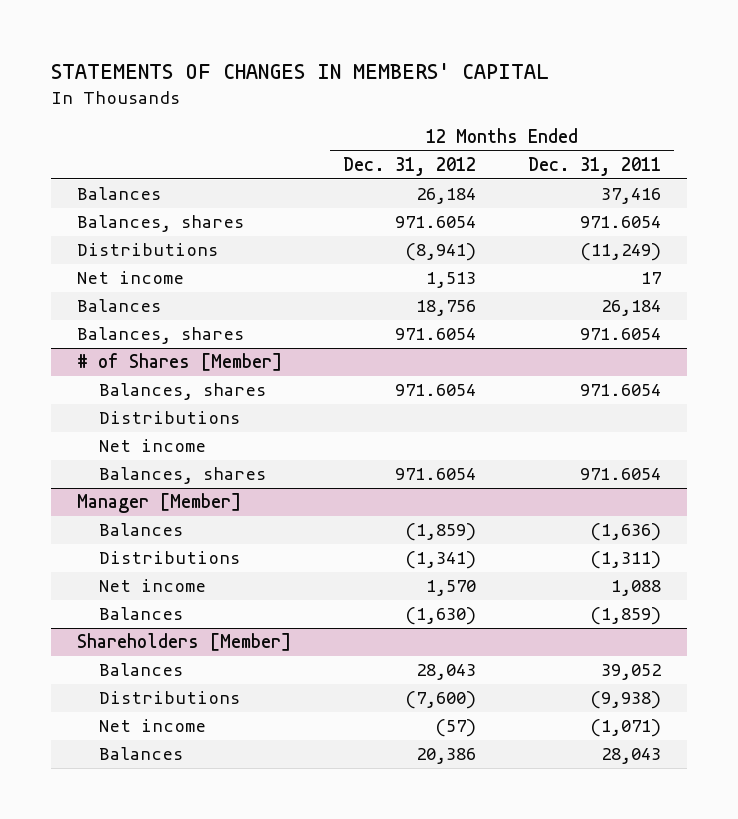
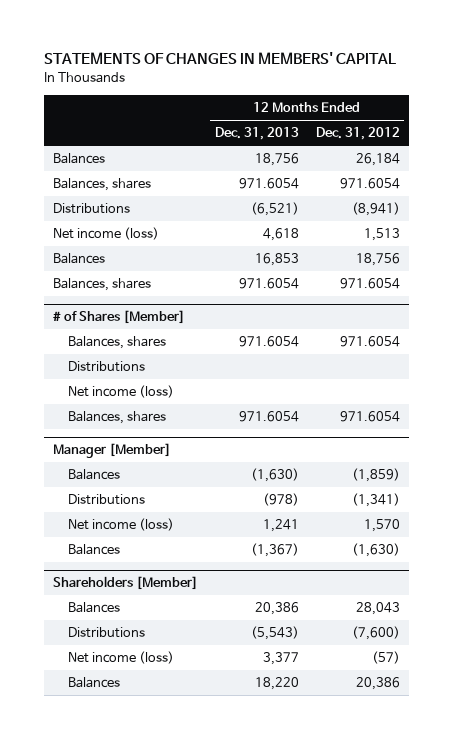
- | 12 Months Ended Dec. 31, 2012 | 12 Months Ended Dec. 31, 2011
+ | 12 Months Ended Dec. 31, 2013 | 12 Months Ended Dec. 31, 2012
- Net income | 1,513 | 17
+ Net income (loss) | 4,618 | 1,513
@ # of Shares [Member]
- Net income
+ Net income (loss)
@ Manager [Member]
- Net income | 1,570 | 1,088
+ Net income (loss) | 1,241 | 1,570
@ Shareholders [Member]
- Net income | (57) | (1,071)
+ Net income (loss) | 3,377 | (57)

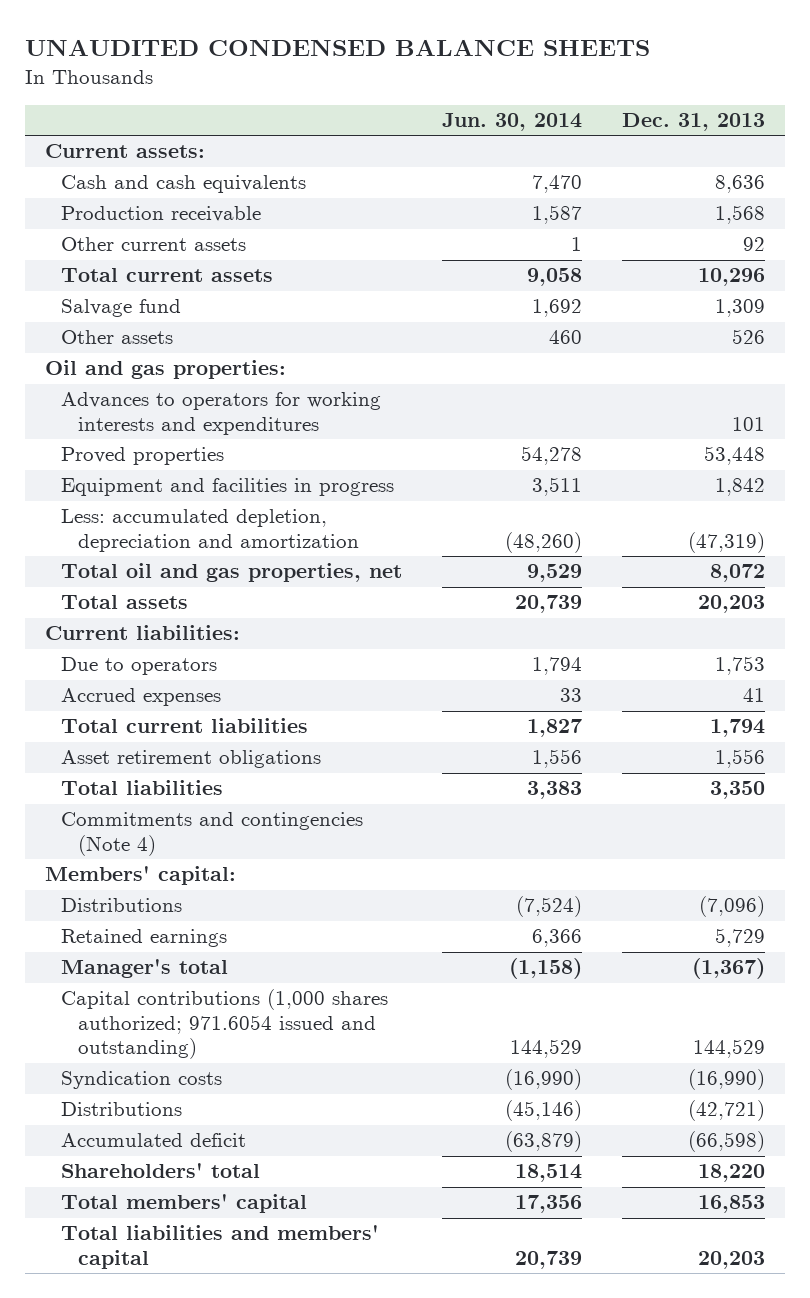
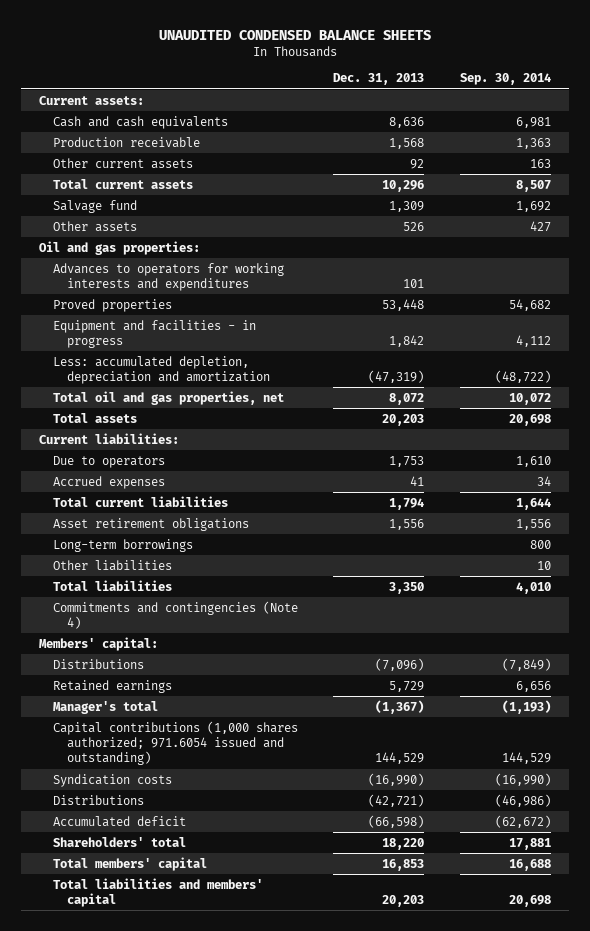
- | Jun. 30, 2014 | Dec. 31, 2013
+ | Dec. 31, 2013 | Sep. 30, 2014
- Equipment and facilities in progress | 3,511 | 1,842
+ Equipment and facilities - in progress | 1,842 | 4,112
+ Long-term borrowings | | 800
+ Other liabilities | | 10

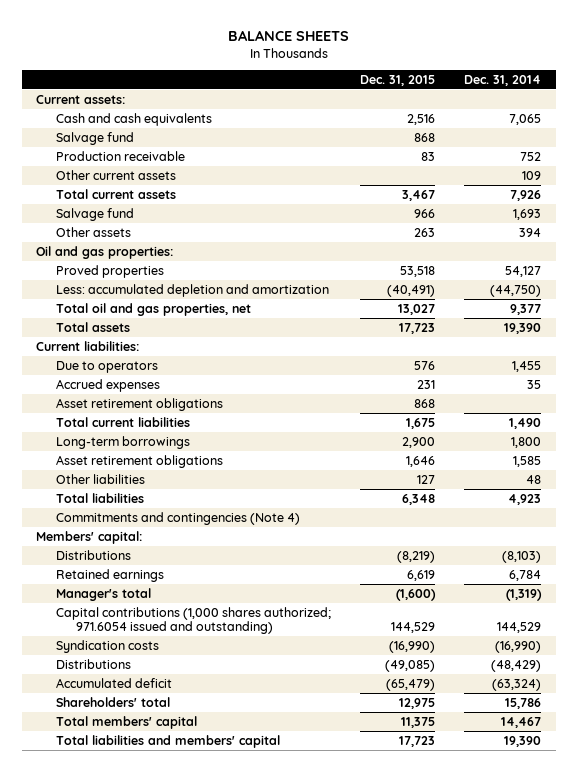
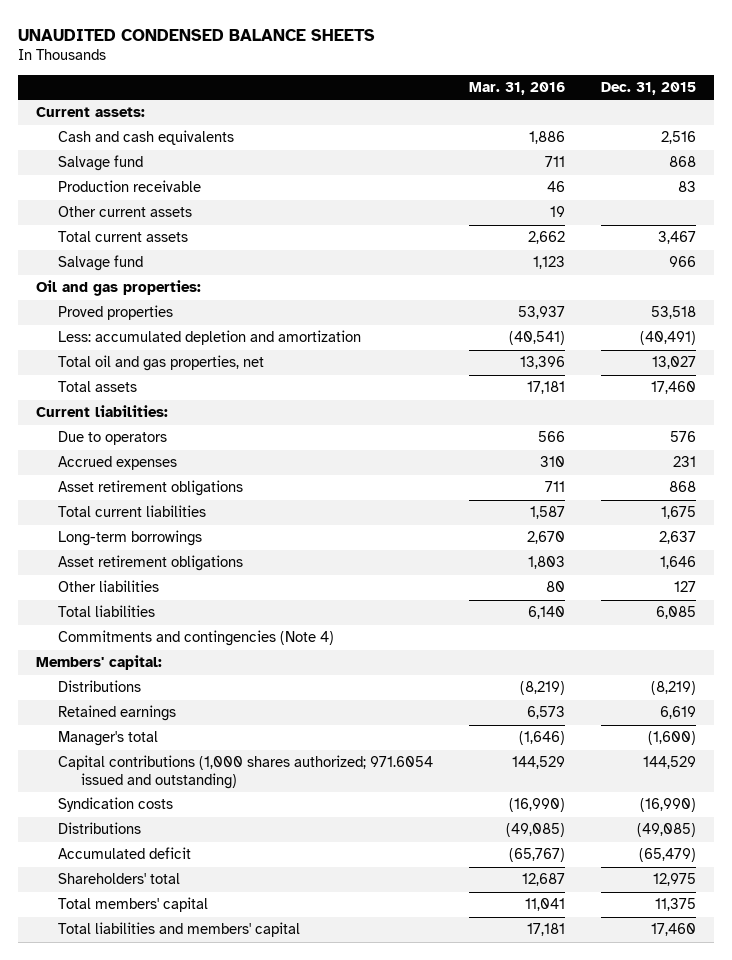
- BALANCE SHEETS
+ UNAUDITED CONDENSED BALANCE SHEETS
- | Dec. 31, 2015 | Dec. 31, 2014
+ | Mar. 31, 2016 | Dec. 31, 2015
- Other assets | 263 | 394
- Total assets | 17,723 | 19,390
+ Total assets | 17,181 | 17,460
- Long-term borrowings | 2,900 | 1,800
+ Long-term borrowings | 2,670 | 2,637
- Total liabilities | 6,348 | 4,923
+ Total liabilities | 6,140 | 6,085
- Total liabilities and members' capital | 17,723 | 19,390
+ Total liabilities and members' capital | 17,181 | 17,460

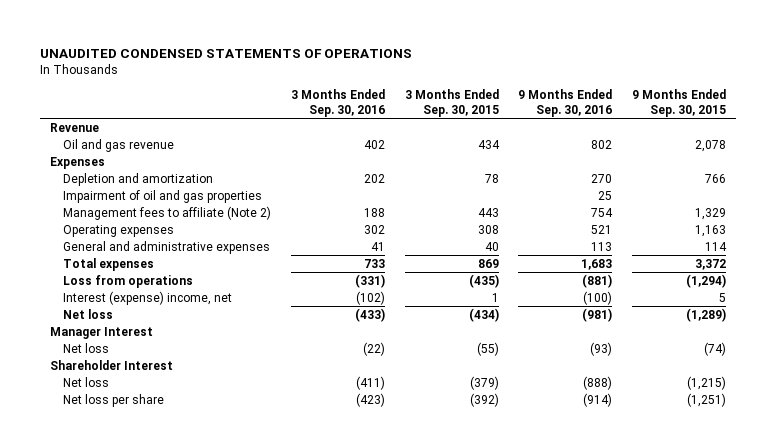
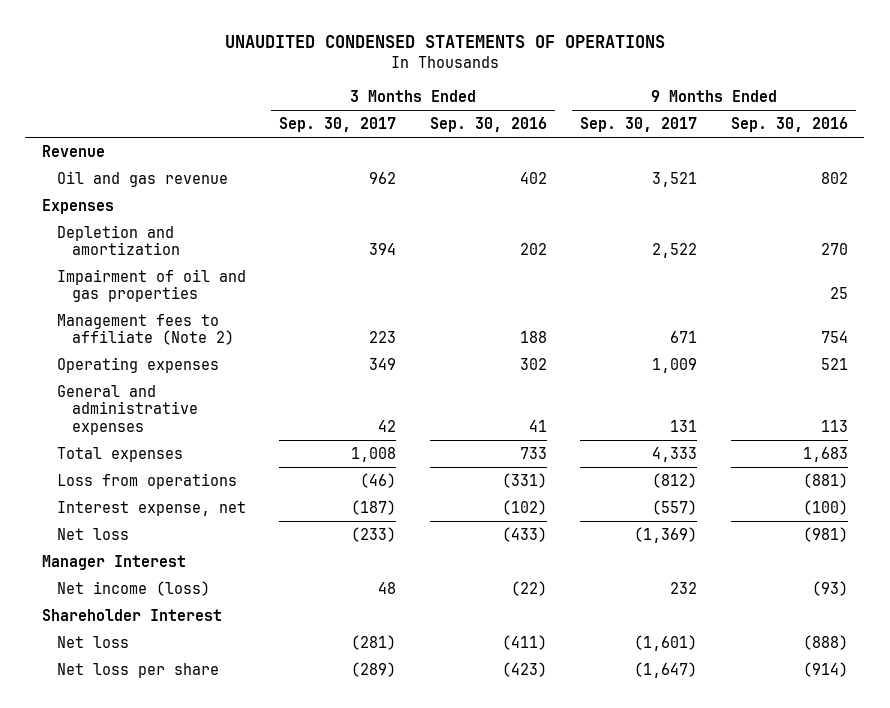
- | 3 Months Ended Sep. 30, 2016 | 3 Months Ended Sep. 30, 2015 | 9 Months Ended Sep. 30, 2016 | 9 Months Ended Sep. 30, 2015
+ | 3 Months Ended Sep. 30, 2017 | 3 Months Ended Sep. 30, 2016 | 9 Months Ended Sep. 30, 2017 | 9 Months Ended Sep. 30, 2016
- Interest (expense) income, net | (102) | 1 | (100) | 5
+ Interest expense, net | (187) | (102) | (557) | (100)
- Net loss | (22) | (55) | (93) | (74)
+ Net income (loss) | 48 | (22) | 232 | (93)

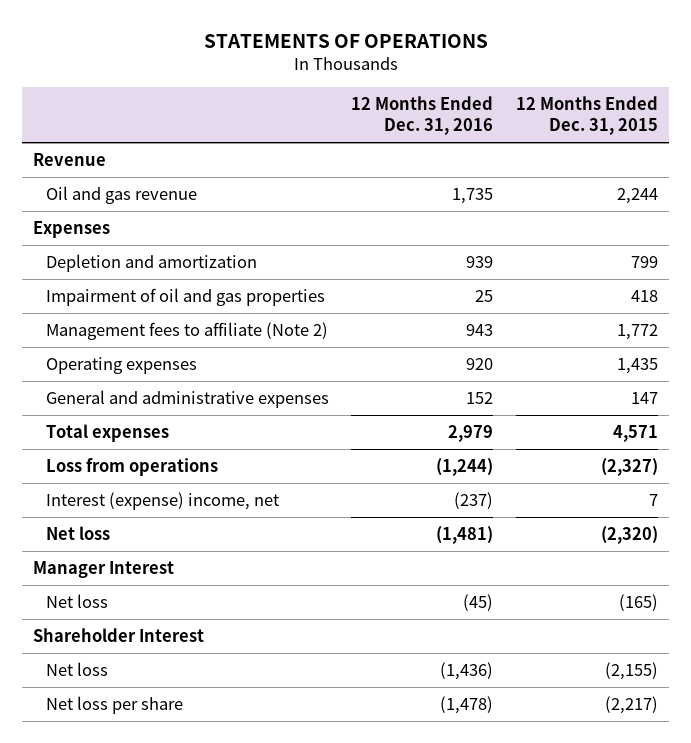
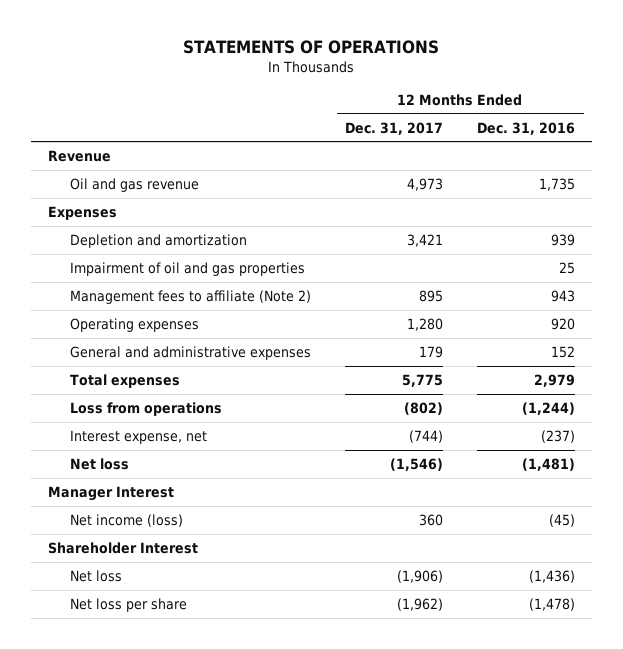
- | 12 Months Ended Dec. 31, 2016 | 12 Months Ended Dec. 31, 2015
+ | 12 Months Ended Dec. 31, 2017 | 12 Months Ended Dec. 31, 2016
- Interest (expense) income, net | (237) | 7
+ Interest expense, net | (744) | (237)
- Net loss | (45) | (165)
+ Net income (loss) | 360 | (45)

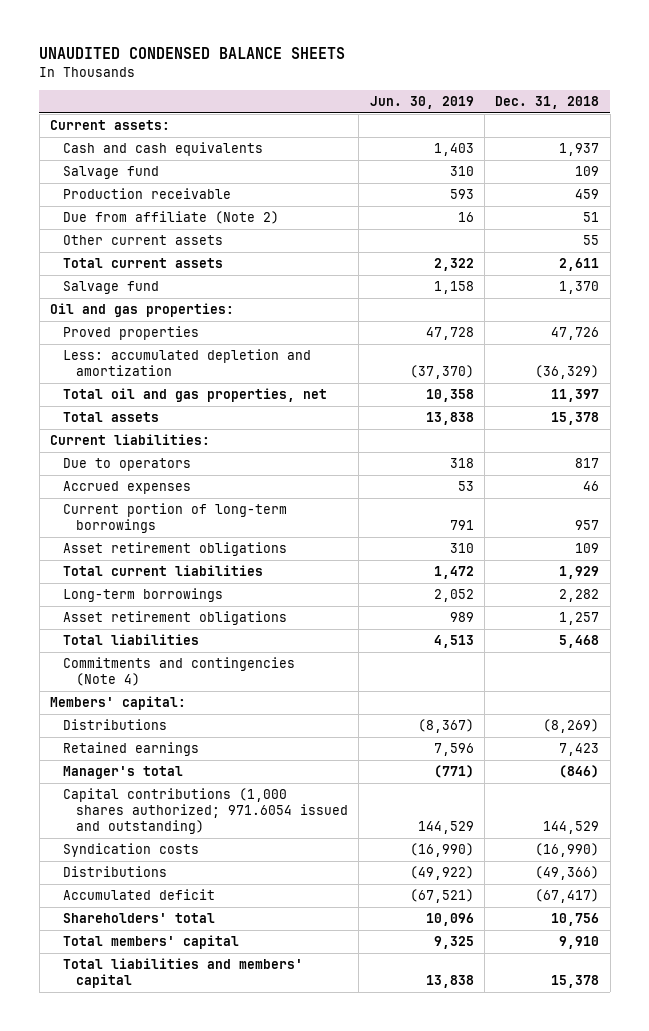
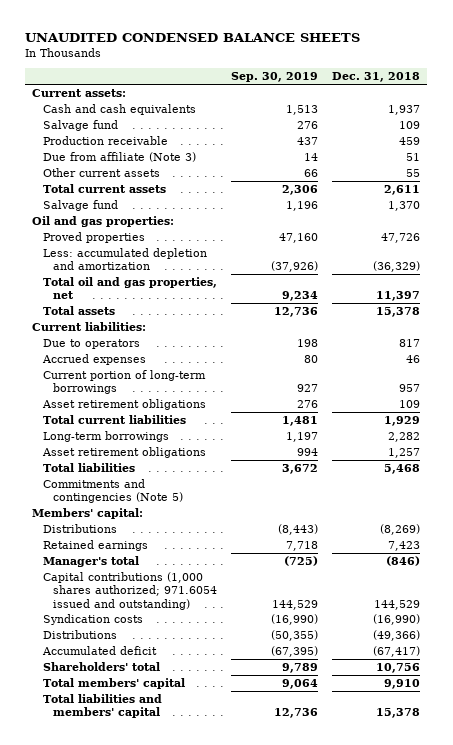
- | Jun. 30, 2019 | Dec. 31, 2018
+ | Sep. 30, 2019 | Dec. 31, 2018
- Due from affiliate (Note 2) | 16 | 51
+ Due from affiliate (Note 3) | 14 | 51
- Commitments and contingencies (Note 4)
+ Commitments and contingencies (Note 5)

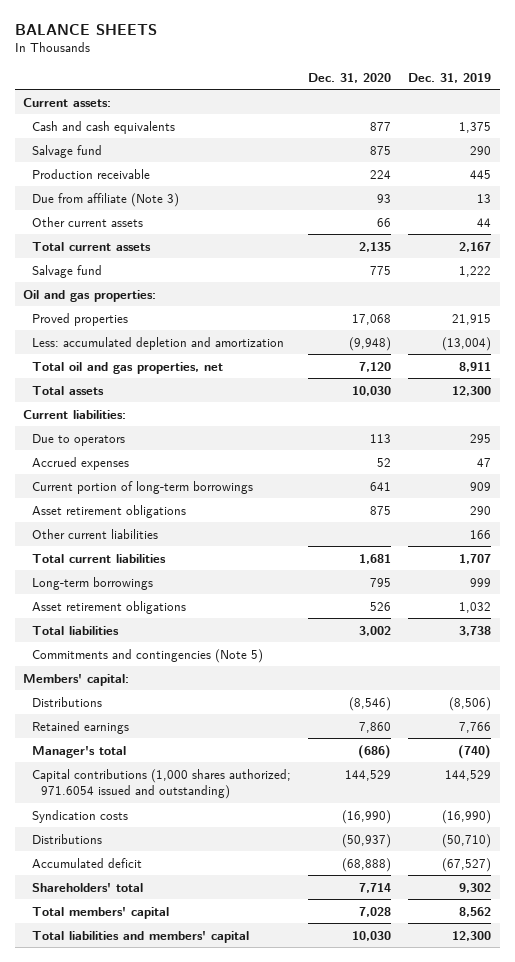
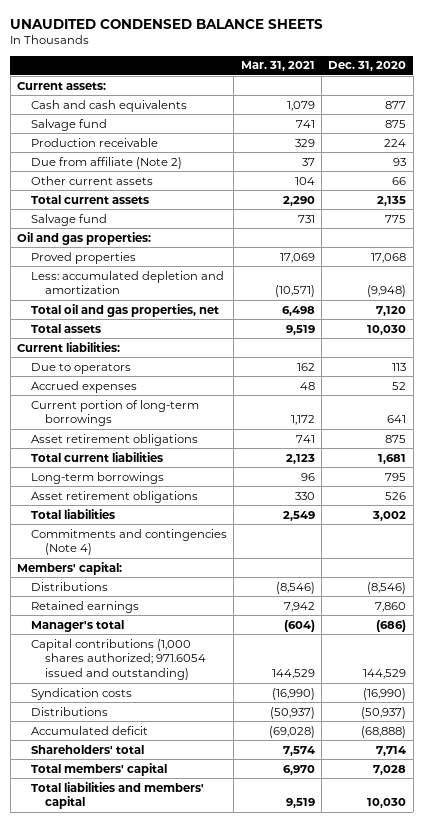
- BALANCE SHEETS
+ UNAUDITED CONDENSED BALANCE SHEETS
- | Dec. 31, 2020 | Dec. 31, 2019
+ | Mar. 31, 2021 | Dec. 31, 2020
- Due from affiliate (Note 3) | 93 | 13
+ Due from affiliate (Note 2) | 37 | 93
- Other current liabilities | | 166
- Commitments and contingencies (Note 5)
+ Commitments and contingencies (Note 4)

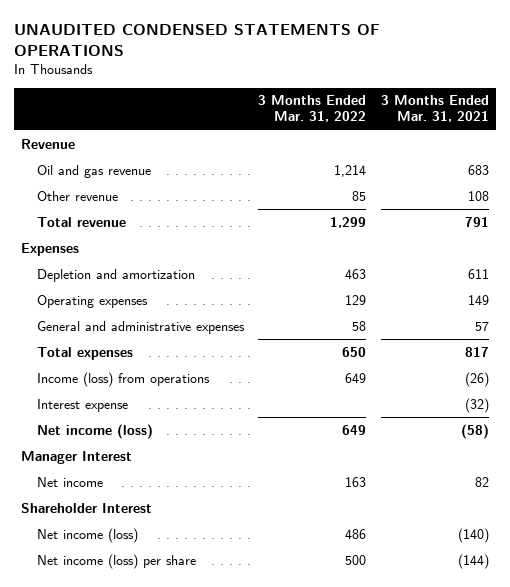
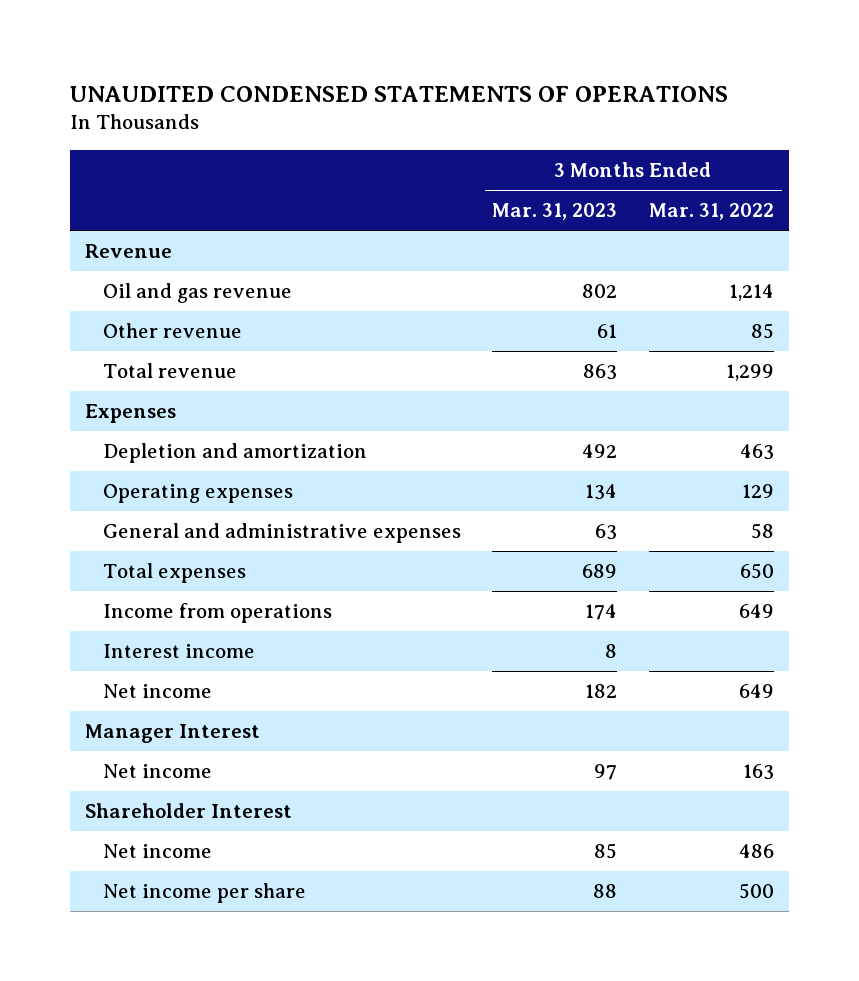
- | 3 Months Ended Mar. 31, 2022 | 3 Months Ended Mar. 31, 2021
+ | 3 Months Ended Mar. 31, 2023 | 3 Months Ended Mar. 31, 2022
- Income (loss) from operations | 649 | (26)
- Interest expense | | (32)
- Net income (loss) | 649 | (58)
+ Income from operations | 174 | 649
+ Interest income | 8 |
+ Net income | 182 | 649
- Net income (loss) | 486 | (140)
- Net income (loss) per share | 500 | (144)
+ Net income | 85 | 486
+ Net income per share | 88 | 500

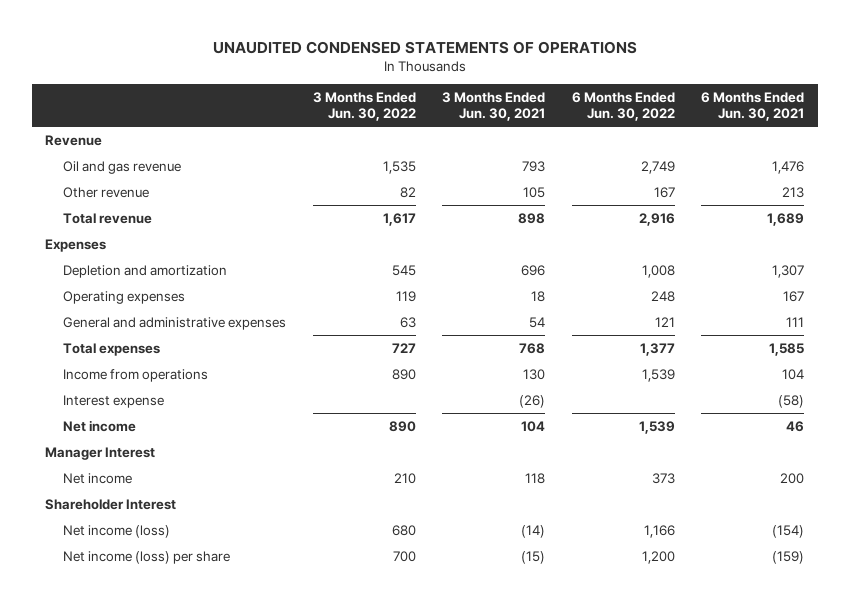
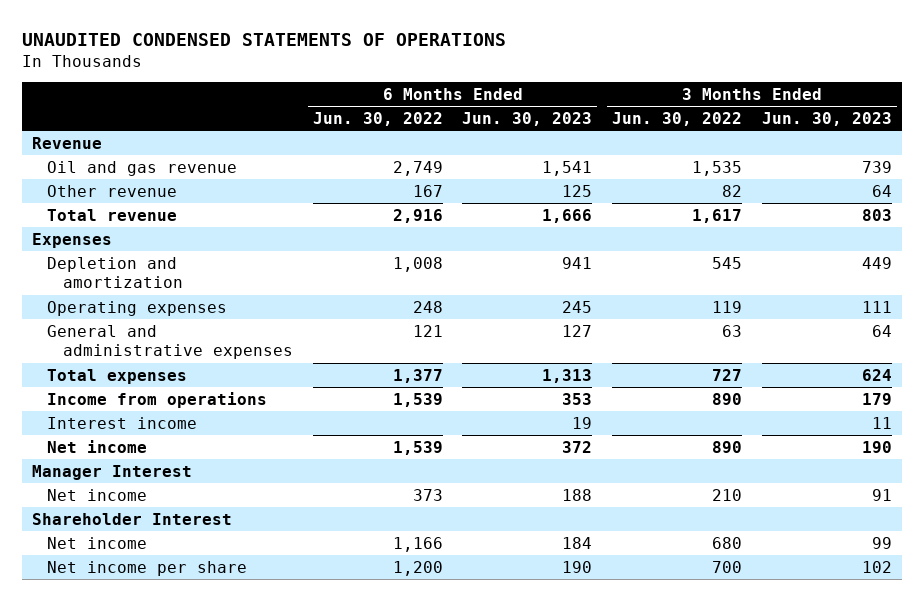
- | 3 Months Ended Jun. 30, 2022 | 3 Months Ended Jun. 30, 2021 | 6 Months Ended Jun. 30, 2022 | 6 Months Ended Jun. 30, 2021
+ | 6 Months Ended Jun. 30, 2022 | 6 Months Ended Jun. 30, 2023 | 3 Months Ended Jun. 30, 2022 | 3 Months Ended Jun. 30, 2023
- Interest expense | | (26) | | (58)
+ Interest income | | 19 | | 11
- Net income (loss) | 680 | (14) | 1,166 | (154)
- Net income (loss) per share | 700 | (15) | 1,200 | (159)
+ Net income | 1,166 | 184 | 680 | 99
+ Net income per share | 1,200 | 190 | 700 | 102

